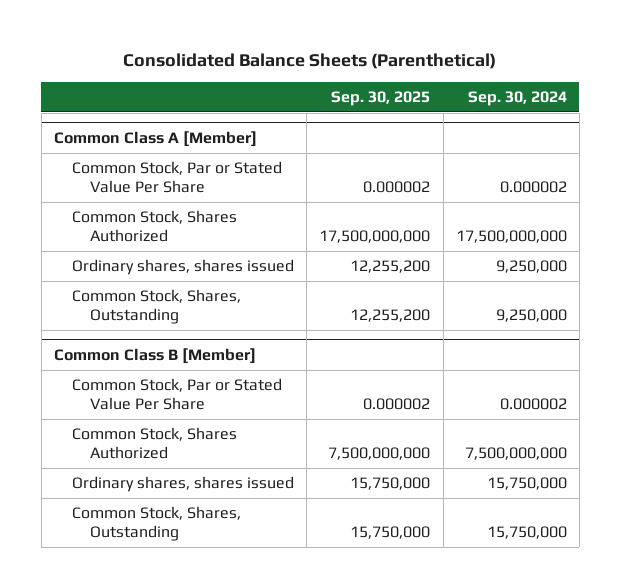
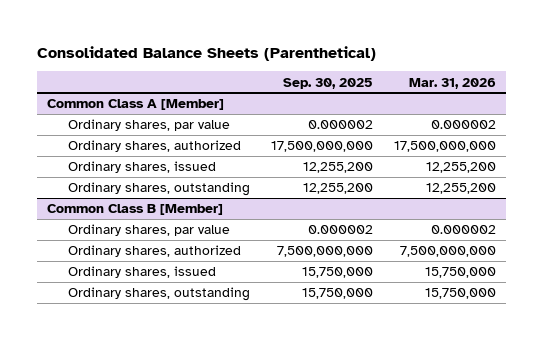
- | Sep. 30, 2025 | Sep. 30, 2024
+ | Sep. 30, 2025 | Mar. 31, 2026
@ Common Class A [Member]
- Common Stock, Par or Stated Value Per Share | 0.000002 | 0.000002
- Common Stock, Shares Authorized | 17,500,000,000 | 17,500,000,000
- Ordinary shares, shares issued | 12,255,200 | 9,250,000
- Common Stock, Shares, Outstanding | 12,255,200 | 9,250,000
+ Ordinary shares, par value | 0.000002 | 0.000002
+ Ordinary shares, authorized | 17,500,000,000 | 17,500,000,000
+ Ordinary shares, issued | 12,255,200 | 12,255,200
+ Ordinary shares, outstanding | 12,255,200 | 12,255,200
@ Common Class B [Member]
- Common Stock, Par or Stated Value Per Share | 0.000002 | 0.000002
- Common Stock, Shares Authorized | 7,500,000,000 | 7,500,000,000
- Ordinary shares, shares issued | 15,750,000 | 15,750,000
- Common Stock, Shares, Outstanding | 15,750,000 | 15,750,000
+ Ordinary shares, par value | 0.000002 | 0.000002
+ Ordinary shares, authorized | 7,500,000,000 | 7,500,000,000
+ Ordinary shares, issued | 15,750,000 | 15,750,000
+ Ordinary shares, outstanding | 15,750,000 | 15,750,000

